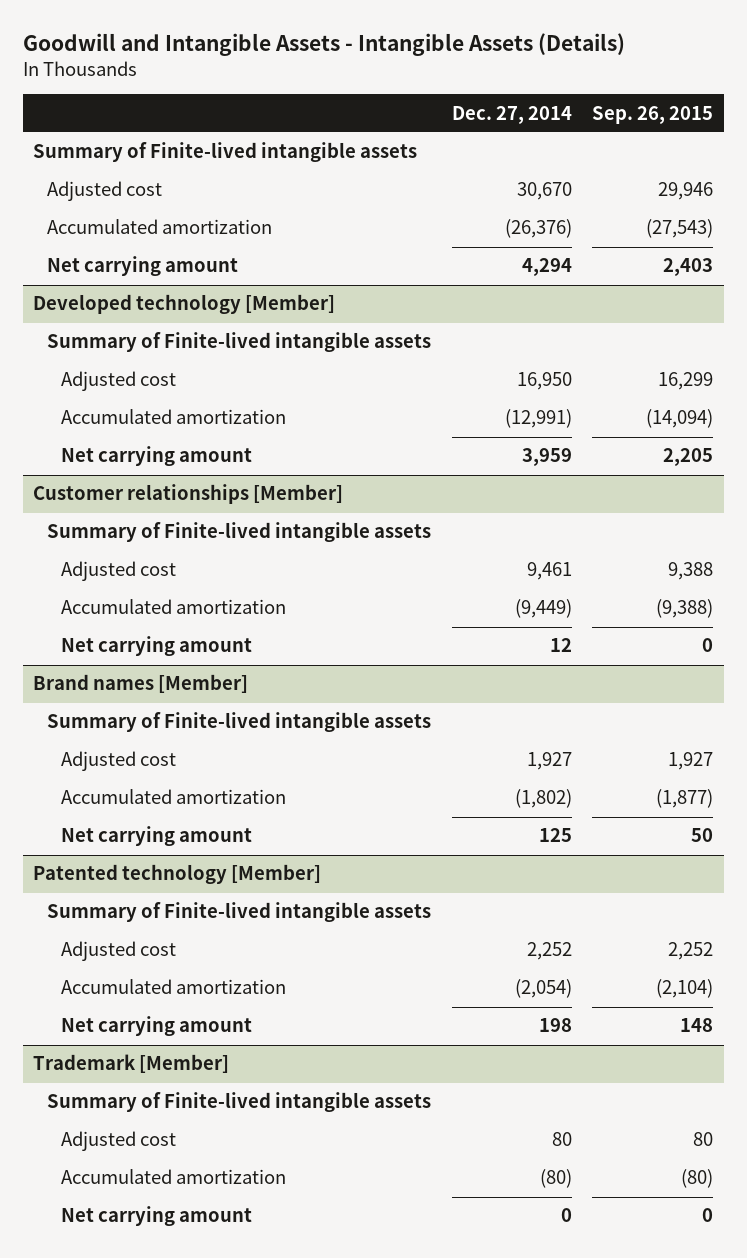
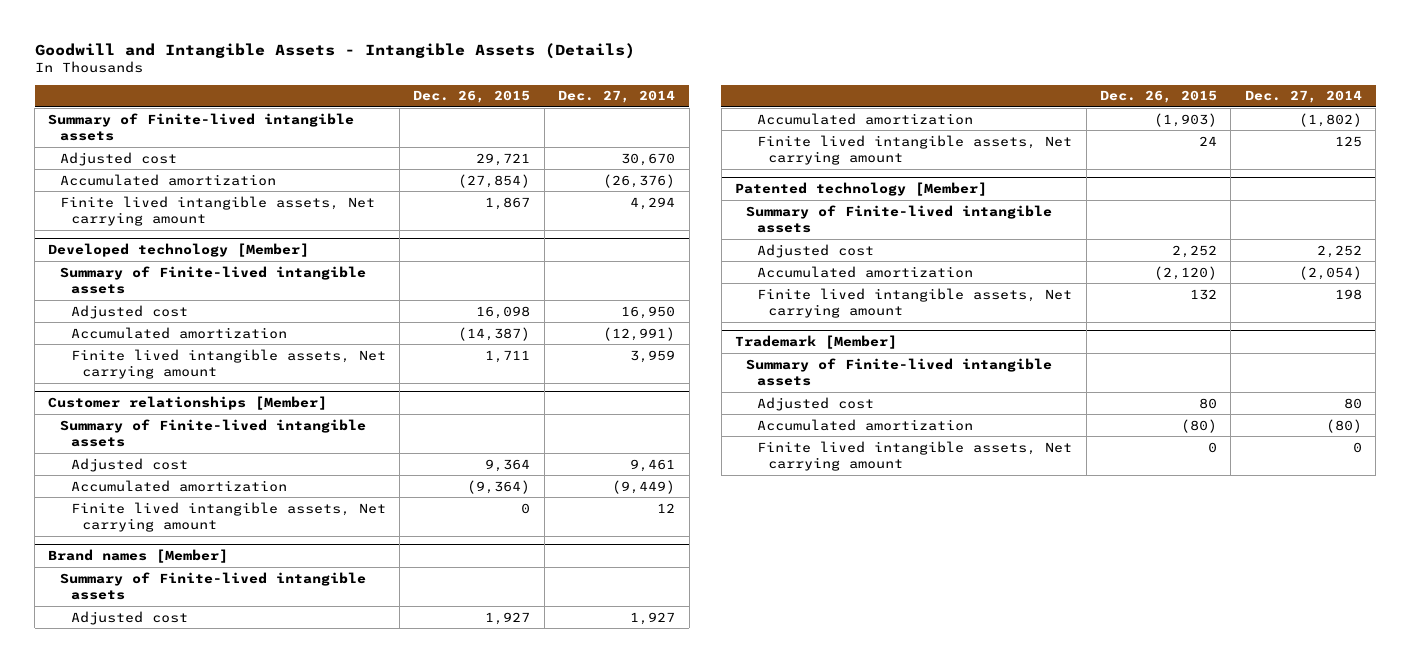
- | Dec. 27, 2014 | Sep. 26, 2015
+ | Dec. 26, 2015 | Dec. 27, 2014
- Net carrying amount | 4,294 | 2,403
+ Finite lived intangible assets, Net carrying amount | 1,867 | 4,294
@ Developed technology [Member]
- Net carrying amount | 3,959 | 2,205
+ Finite lived intangible assets, Net carrying amount | 1,711 | 3,959
@ Customer relationships [Member]
- Net carrying amount | 12 | 0
+ Finite lived intangible assets, Net carrying amount | 0 | 12
@ Brand names [Member]
- Net carrying amount | 125 | 50
+ Finite lived intangible assets, Net carrying amount | 24 | 125
@ Patented technology [Member]
- Net carrying amount | 198 | 148
+ Finite lived intangible assets, Net carrying amount | 132 | 198
@ Trademark [Member]
- Net carrying amount | 0 | 0
+ Finite lived intangible assets, Net carrying amount | 0 | 0

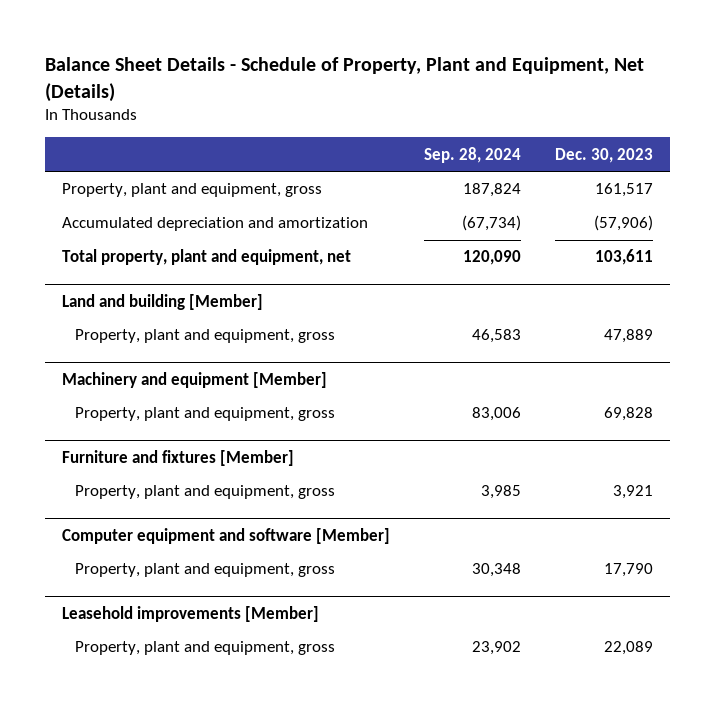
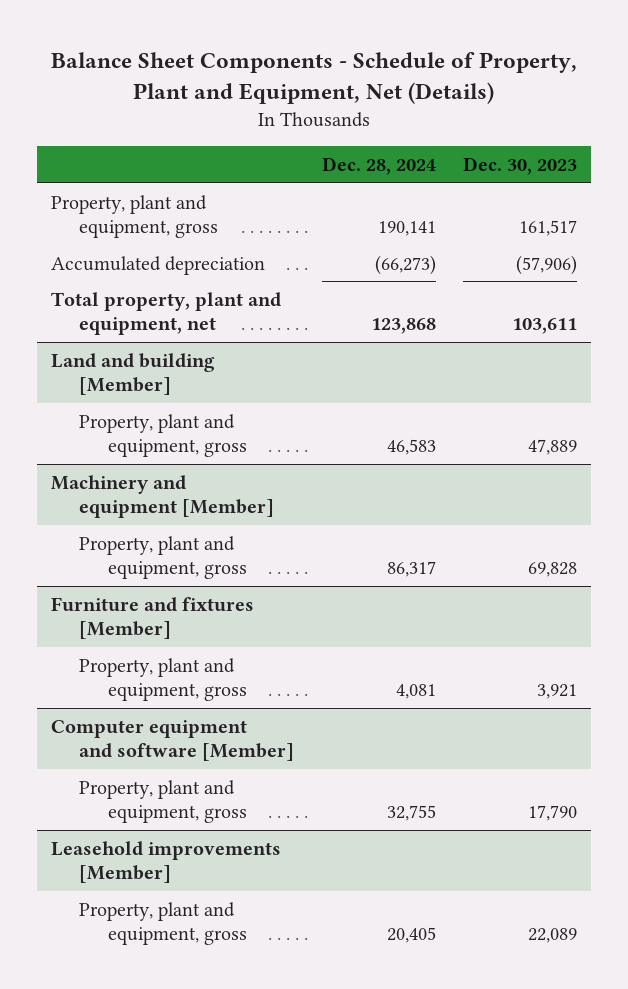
- Balance Sheet Details - Schedule of Property, Plant and Equipment, Net (Details)
+ Balance Sheet Components - Schedule of Property, Plant and Equipment, Net (Details)
- | Sep. 28, 2024 | Dec. 30, 2023
+ | Dec. 28, 2024 | Dec. 30, 2023
- Accumulated depreciation and amortization | (67,734) | (57,906)
+ Accumulated depreciation | (66,273) | (57,906)

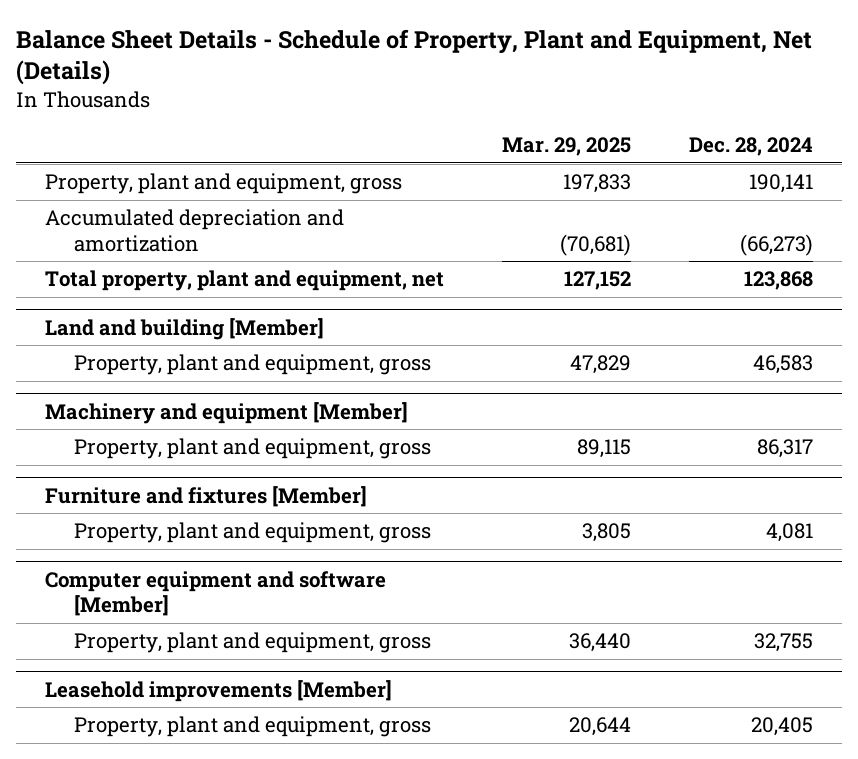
- Balance Sheet Components - Schedule of Property, Plant and Equipment, Net (Details)
+ Balance Sheet Details - Schedule of Property, Plant and Equipment, Net (Details)
- | Dec. 28, 2024 | Dec. 30, 2023
+ | Mar. 29, 2025 | Dec. 28, 2024
- Accumulated depreciation | (66,273) | (57,906)
+ Accumulated depreciation and amortization | (70,681) | (66,273)

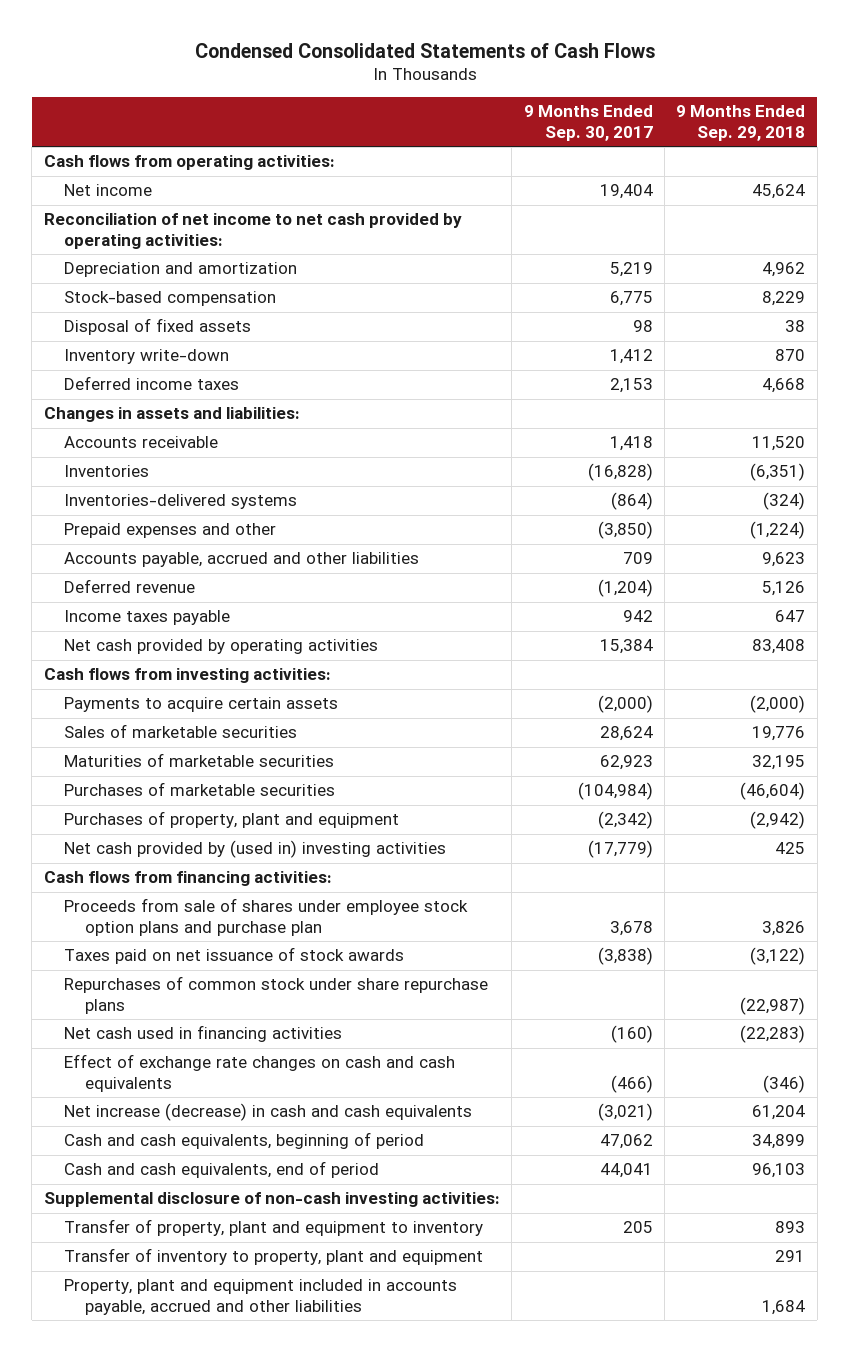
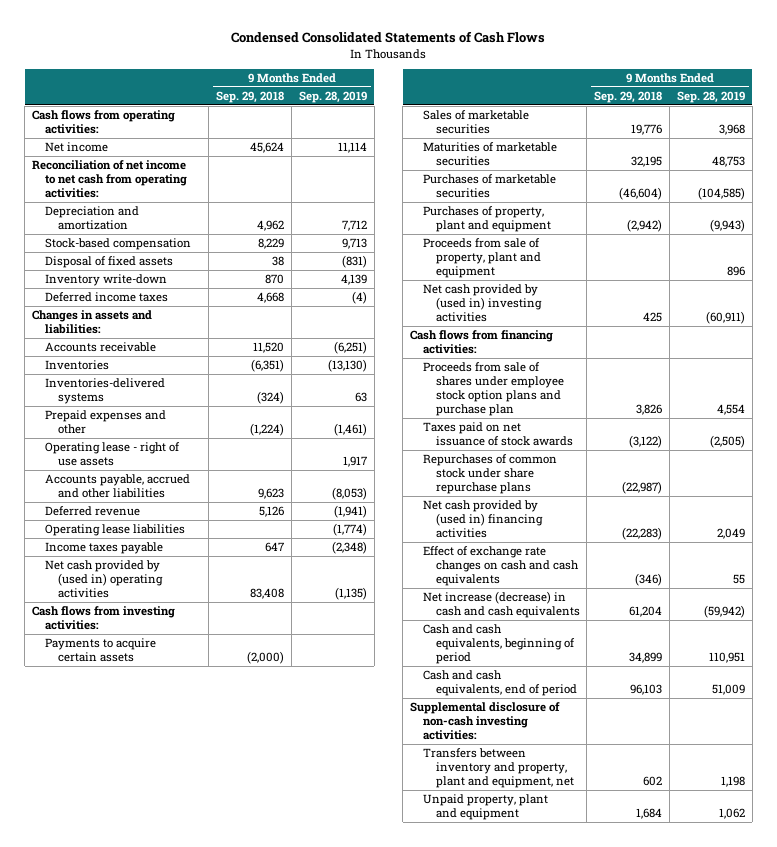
- | 9 Months Ended Sep. 30, 2017 | 9 Months Ended Sep. 29, 2018
+ | 9 Months Ended Sep. 29, 2018 | 9 Months Ended Sep. 28, 2019
- Reconciliation of net income to net cash provided by operating activities:
+ Reconciliation of net income to net cash from operating activities:
+ Operating lease - right of use assets | | 1,917
+ Operating lease liabilities | | (1,774)
- Net cash provided by operating activities | 15,384 | 83,408
+ Net cash provided by (used in) operating activities | 83,408 | (1,135)
+ Proceeds from sale of property, plant and equipment | | 896
- Net cash used in financing activities | (160) | (22,283)
+ Net cash provided by (used in) financing activities | (22,283) | 2,049
- Transfer of property, plant and equipment to inventory | 205 | 893
- Transfer of inventory to property, plant and equipment | | 291
- Property, plant and equipment included in accounts payable, accrued and other liabilities | | 1,684
+ Transfers between inventory and property, plant and equipment, net | 602 | 1,198
+ Unpaid property, plant and equipment | 1,684 | 1,062

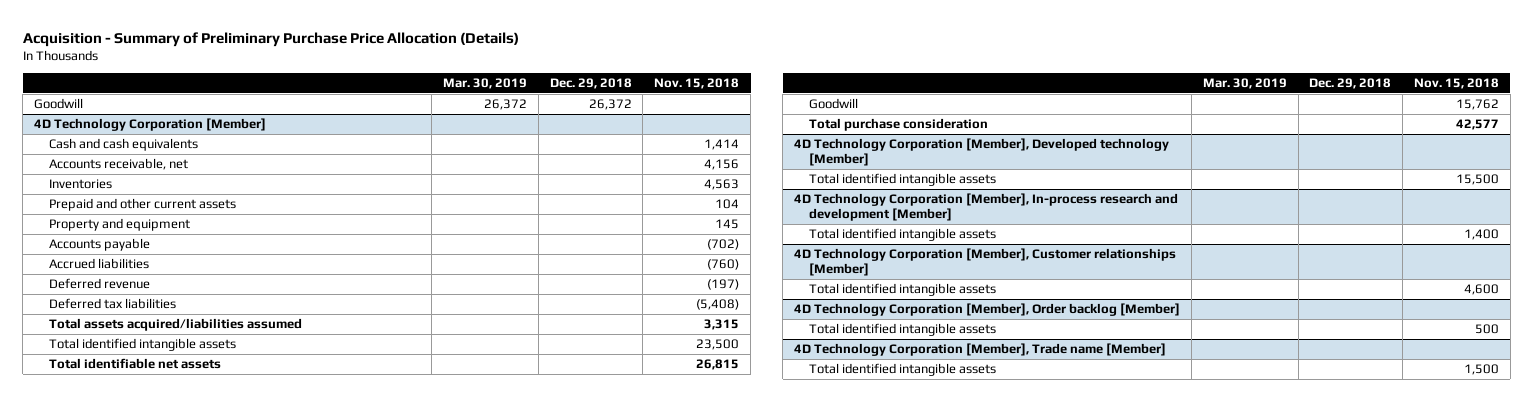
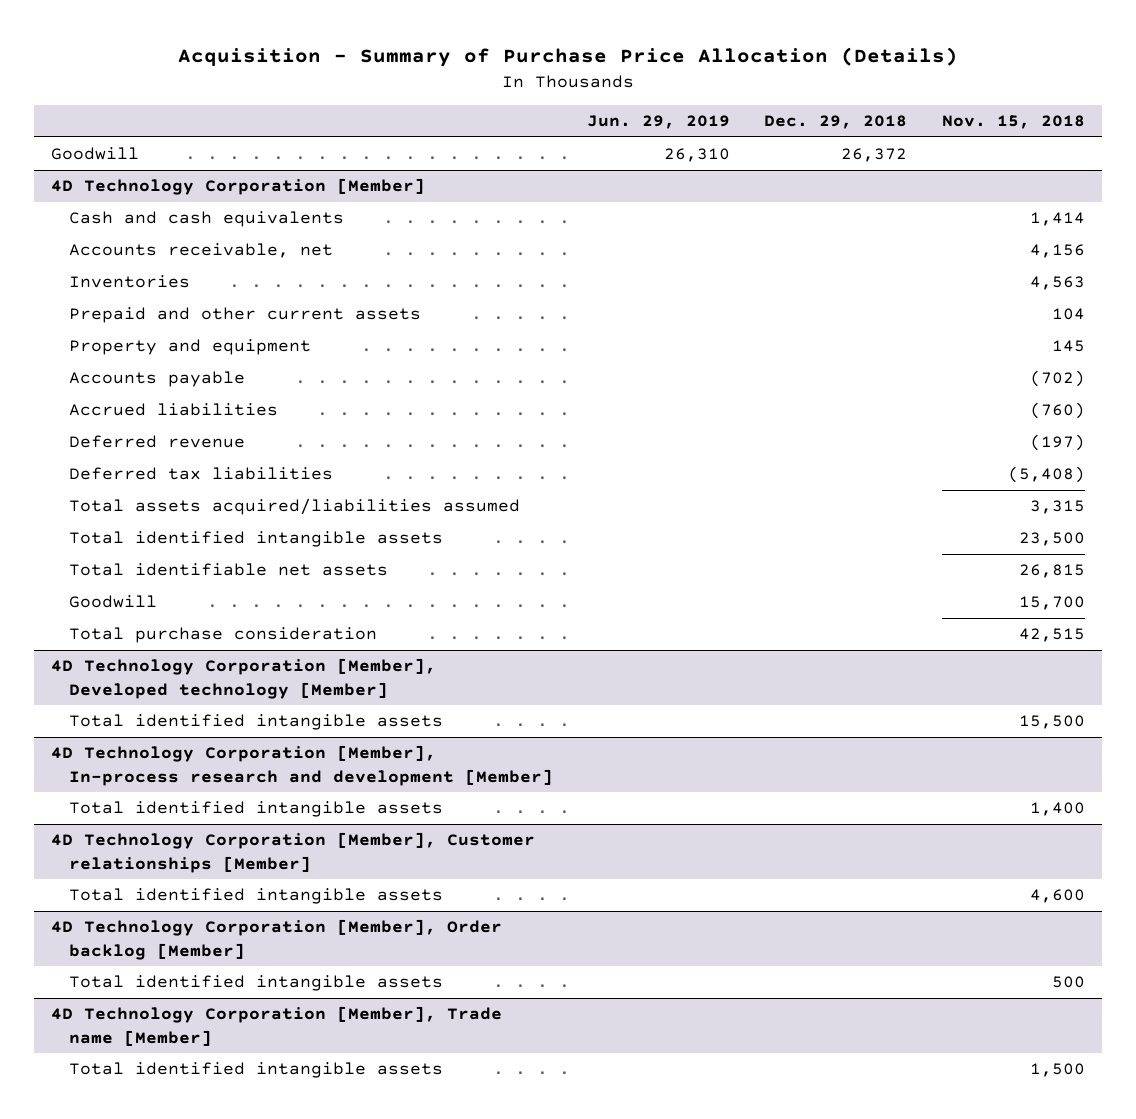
- Acquisition - Summary of Preliminary Purchase Price Allocation (Details)
+ Acquisition - Summary of Purchase Price Allocation (Details)
- | Mar. 30, 2019 | Dec. 29, 2018 | Nov. 15, 2018
+ | Jun. 29, 2019 | Dec. 29, 2018 | Nov. 15, 2018
@ 4D Technology Corporation [Member]
- Goodwill | | | 15,762
- Total purchase consideration | | | 42,577
+ Goodwill | | | 15,700
+ Total purchase consideration | | | 42,515

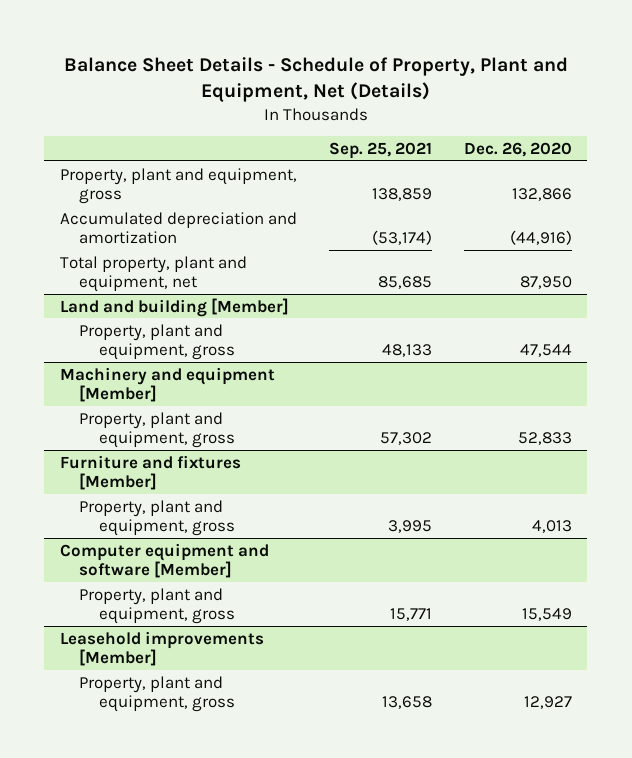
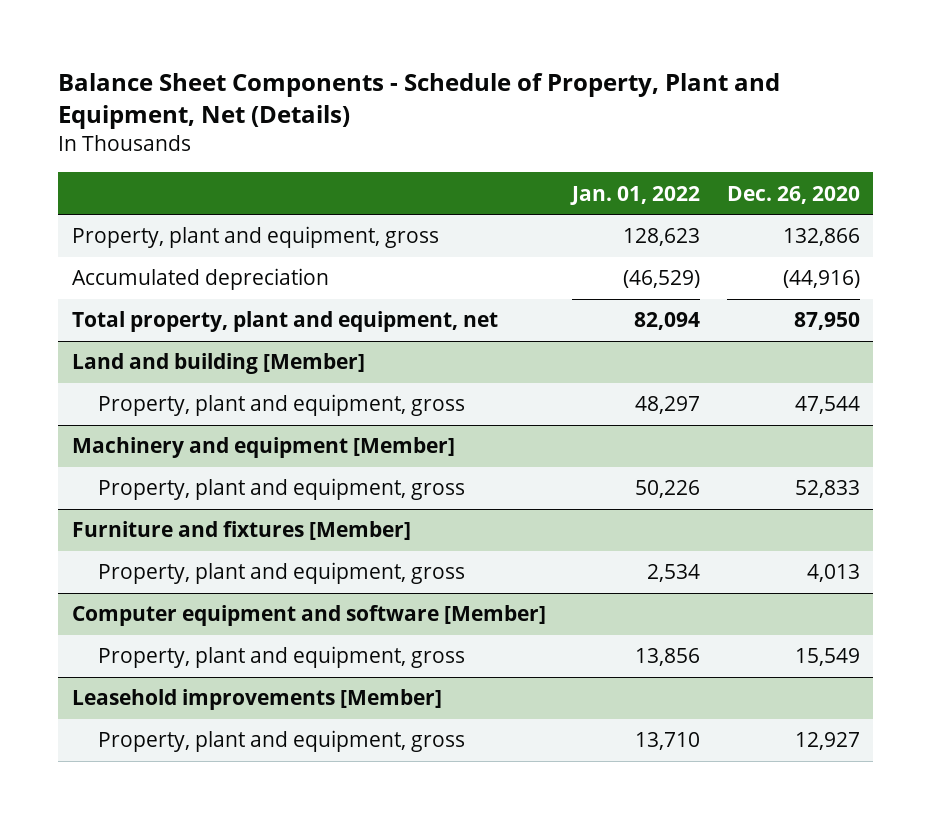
- Balance Sheet Details - Schedule of Property, Plant and Equipment, Net (Details)
+ Balance Sheet Components - Schedule of Property, Plant and Equipment, Net (Details)
- | Sep. 25, 2021 | Dec. 26, 2020
+ | Jan. 01, 2022 | Dec. 26, 2020
- Accumulated depreciation and amortization | (53,174) | (44,916)
+ Accumulated depreciation | (46,529) | (44,916)

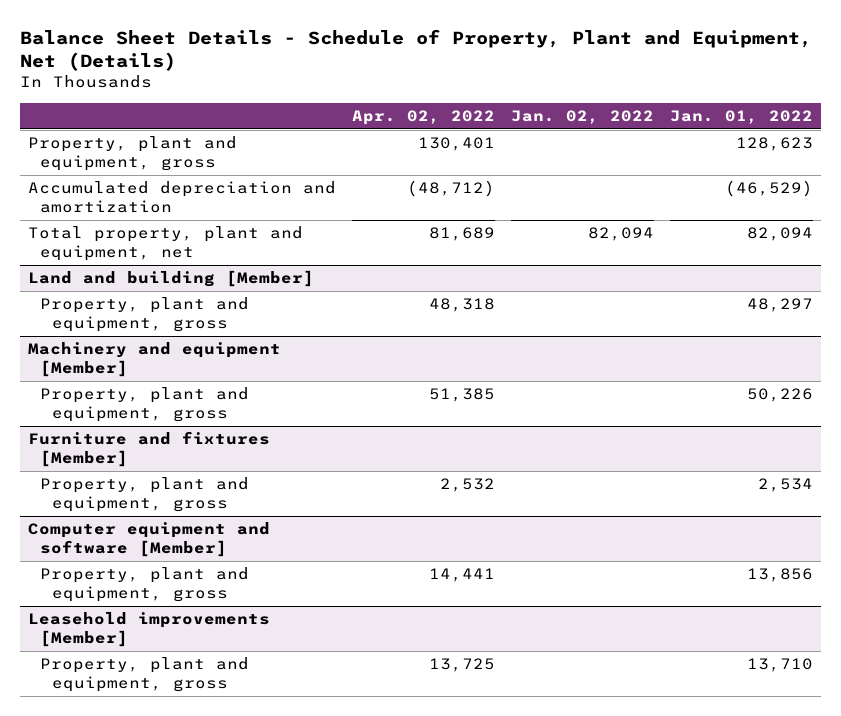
- Balance Sheet Components - Schedule of Property, Plant and Equipment, Net (Details)
+ Balance Sheet Details - Schedule of Property, Plant and Equipment, Net (Details)
- | Jan. 01, 2022 | Dec. 26, 2020
+ | Apr. 02, 2022 | Jan. 02, 2022 | Jan. 01, 2022
- Accumulated depreciation | (46,529) | (44,916)
+ Accumulated depreciation and amortization | (48,712) | | (46,529)

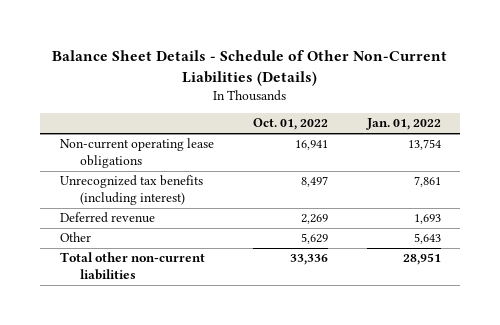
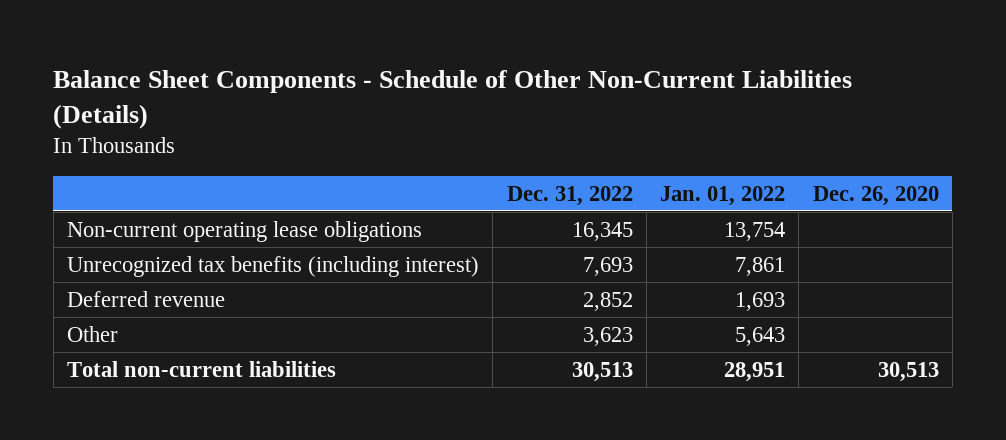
- Balance Sheet Details - Schedule of Other Non-Current Liabilities (Details)
+ Balance Sheet Components - Schedule of Other Non-Current Liabilities (Details)
- | Oct. 01, 2022 | Jan. 01, 2022
+ | Dec. 31, 2022 | Jan. 01, 2022 | Dec. 26, 2020
- Total other non-current liabilities | 33,336 | 28,951
+ Total non-current liabilities | 30,513 | 28,951 | 30,513

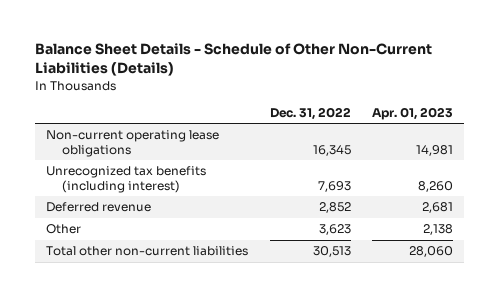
- Balance Sheet Components - Schedule of Other Non-Current Liabilities (Details)
+ Balance Sheet Details - Schedule of Other Non-Current Liabilities (Details)
- | Dec. 31, 2022 | Jan. 01, 2022 | Dec. 26, 2020
+ | Dec. 31, 2022 | Apr. 01, 2023
- Total non-current liabilities | 30,513 | 28,951 | 30,513
+ Total other non-current liabilities | 30,513 | 28,060

